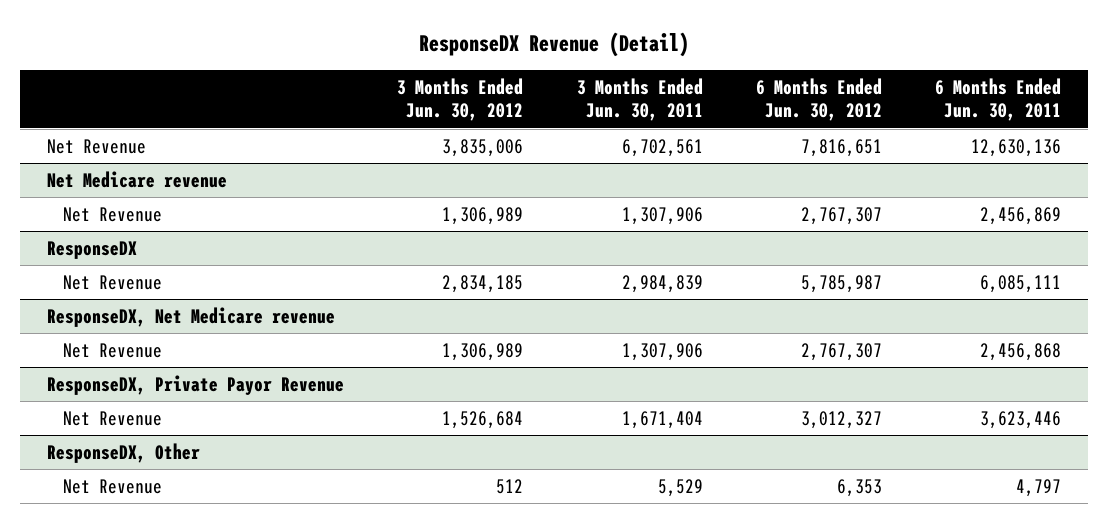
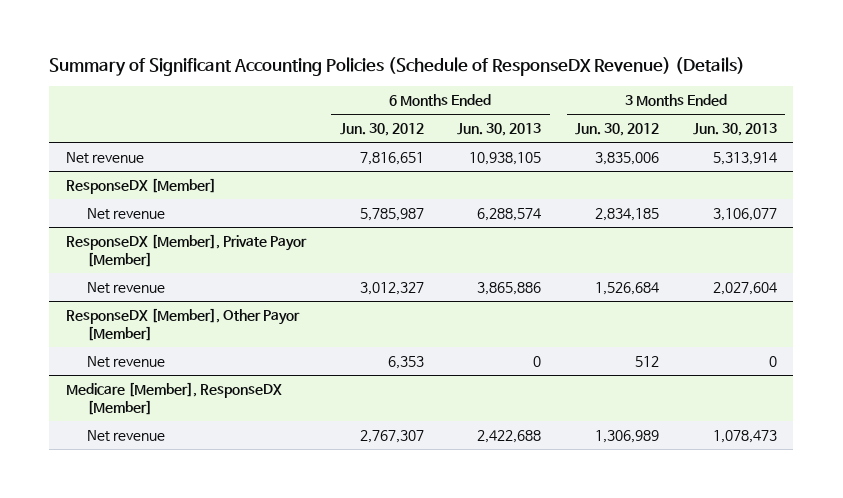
- ResponseDX Revenue (Detail)
+ Summary of Significant Accounting Policies (Schedule of ResponseDX Revenue) (Details)
- | 3 Months Ended Jun. 30, 2012 | 3 Months Ended Jun. 30, 2011 | 6 Months Ended Jun. 30, 2012 | 6 Months Ended Jun. 30, 2011
+ | 6 Months Ended Jun. 30, 2012 | 6 Months Ended Jun. 30, 2013 | 3 Months Ended Jun. 30, 2012 | 3 Months Ended Jun. 30, 2013
- Net Revenue | 3,835,006 | 6,702,561 | 7,816,651 | 12,630,136
- Net Medicare revenue
- Net Revenue | 1,306,989 | 1,307,906 | 2,767,307 | 2,456,869
- ResponseDX
- Net Revenue | 2,834,185 | 2,984,839 | 5,785,987 | 6,085,111
- ResponseDX, Net Medicare revenue
- Net Revenue | 1,306,989 | 1,307,906 | 2,767,307 | 2,456,868
- ResponseDX, Private Payor Revenue
- Net Revenue | 1,526,684 | 1,671,404 | 3,012,327 | 3,623,446
- ResponseDX, Other
- Net Revenue | 512 | 5,529 | 6,353 | 4,797
+ Net revenue | 7,816,651 | 10,938,105 | 3,835,006 | 5,313,914
+ ResponseDX [Member]
+ Net revenue | 5,785,987 | 6,288,574 | 2,834,185 | 3,106,077
+ ResponseDX [Member], Private Payor [Member]
+ Net revenue | 3,012,327 | 3,865,886 | 1,526,684 | 2,027,604
+ ResponseDX [Member], Other Payor [Member]
+ Net revenue | 6,353 | 0 | 512 | 0
+ Medicare [Member], ResponseDX [Member]
+ Net revenue | 2,767,307 | 2,422,688 | 1,306,989 | 1,078,473

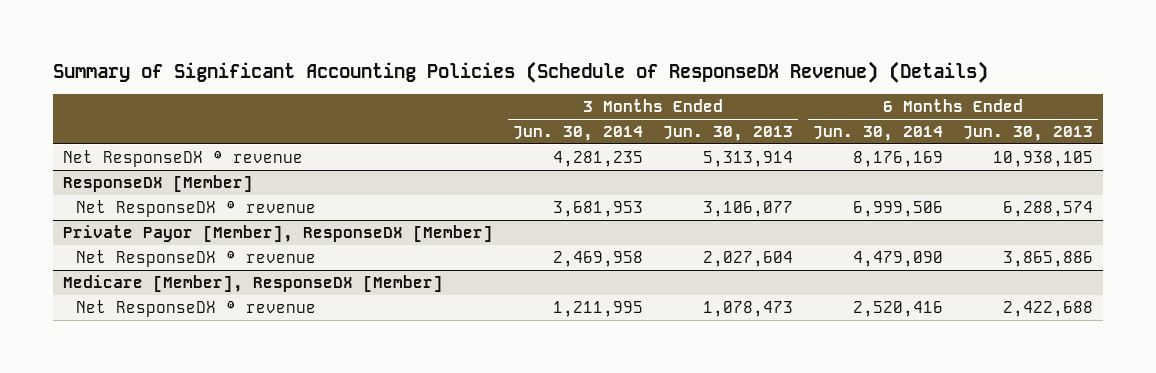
- | 6 Months Ended Jun. 30, 2012 | 6 Months Ended Jun. 30, 2013 | 3 Months Ended Jun. 30, 2012 | 3 Months Ended Jun. 30, 2013
+ | 3 Months Ended Jun. 30, 2014 | 3 Months Ended Jun. 30, 2013 | 6 Months Ended Jun. 30, 2014 | 6 Months Ended Jun. 30, 2013
- Net revenue | 7,816,651 | 10,938,105 | 3,835,006 | 5,313,914
+ Net ResponseDX ® revenue | 4,281,235 | 5,313,914 | 8,176,169 | 10,938,105
@ ResponseDX [Member]
- Net revenue | 5,785,987 | 6,288,574 | 2,834,185 | 3,106,077
- ResponseDX [Member], Private Payor [Member]
- Net revenue | 3,012,327 | 3,865,886 | 1,526,684 | 2,027,604
- ResponseDX [Member], Other Payor [Member]
- Net revenue | 6,353 | 0 | 512 | 0
@ ResponseDX [Member]
+ Net ResponseDX ® revenue | 3,681,953 | 3,106,077 | 6,999,506 | 6,288,574
+ Private Payor [Member], ResponseDX [Member]
+ Net ResponseDX ® revenue | 2,469,958 | 2,027,604 | 4,479,090 | 3,865,886
@ Medicare [Member], ResponseDX [Member]
- Net revenue | 2,767,307 | 2,422,688 | 1,306,989 | 1,078,473
+ Net ResponseDX ® revenue | 1,211,995 | 1,078,473 | 2,520,416 | 2,422,688

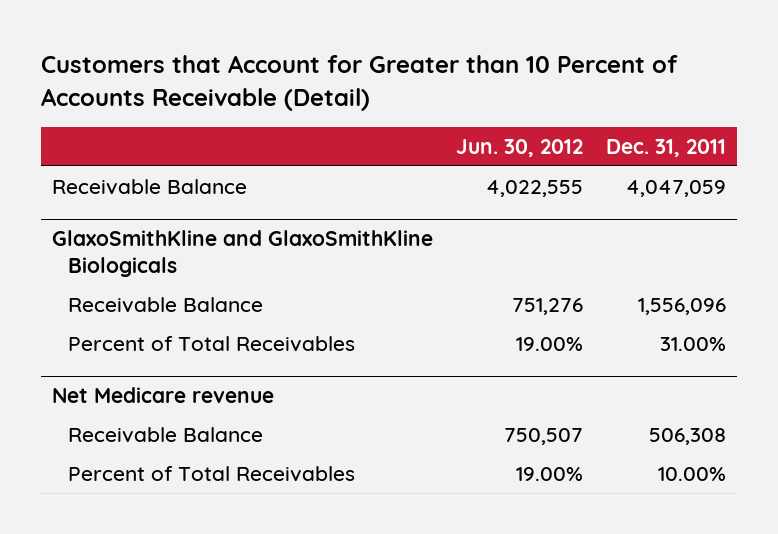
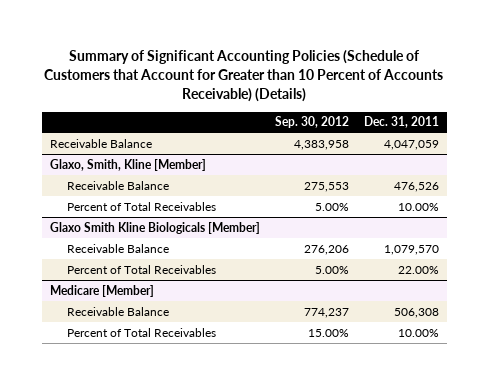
- Customers that Account for Greater than 10 Percent of Accounts Receivable (Detail)
+ Summary of Significant Accounting Policies (Schedule of Customers that Account for Greater than 10 Percent of Accounts Receivable) (Details)
- | Jun. 30, 2012 | Dec. 31, 2011
+ | Sep. 30, 2012 | Dec. 31, 2011
- GlaxoSmithKline and GlaxoSmithKline Biologicals
- Receivable Balance | 751,276 | 1,556,096
- Percent of Total Receivables | 19.00% | 31.00%
- Net Medicare revenue
+ Glaxo, Smith, Kline [Member]
+ Receivable Balance | 275,553 | 476,526
+ Percent of Total Receivables | 5.00% | 10.00%
+ Glaxo Smith Kline Biologicals [Member]
+ Receivable Balance | 276,206 | 1,079,570
+ Percent of Total Receivables | 5.00% | 22.00%
+ Medicare [Member]

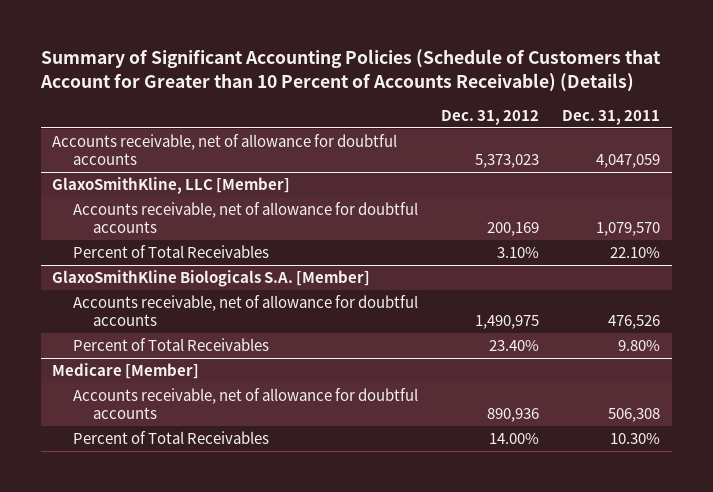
- | Sep. 30, 2012 | Dec. 31, 2011
+ | Dec. 31, 2012 | Dec. 31, 2011
- Receivable Balance | 4,383,958 | 4,047,059
- Glaxo, Smith, Kline [Member]
- Receivable Balance | 275,553 | 476,526
- Percent of Total Receivables | 5.00% | 10.00%
- Glaxo Smith Kline Biologicals [Member]
- Receivable Balance | 276,206 | 1,079,570
- Percent of Total Receivables | 5.00% | 22.00%
+ Accounts receivable, net of allowance for doubtful accounts | 5,373,023 | 4,047,059
+ GlaxoSmithKline, LLC [Member]
+ Accounts receivable, net of allowance for doubtful accounts | 200,169 | 1,079,570
+ Percent of Total Receivables | 3.10% | 22.10%
+ GlaxoSmithKline Biologicals S.A. [Member]
+ Accounts receivable, net of allowance for doubtful accounts | 1,490,975 | 476,526
+ Percent of Total Receivables | 23.40% | 9.80%
@ Medicare [Member]
- Receivable Balance | 774,237 | 506,308
- Percent of Total Receivables | 15.00% | 10.00%
+ Accounts receivable, net of allowance for doubtful accounts | 890,936 | 506,308
+ Percent of Total Receivables | 14.00% | 10.30%

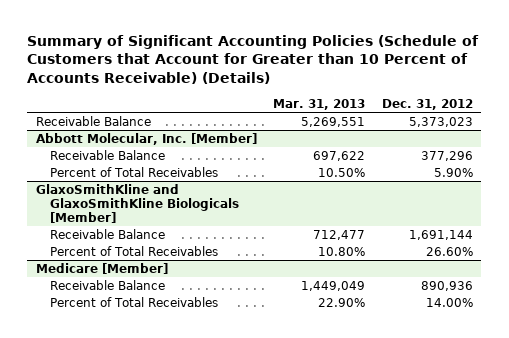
- | Dec. 31, 2012 | Dec. 31, 2011
+ | Mar. 31, 2013 | Dec. 31, 2012
- Accounts receivable, net of allowance for doubtful accounts | 5,373,023 | 4,047,059
- GlaxoSmithKline, LLC [Member]
- Accounts receivable, net of allowance for doubtful accounts | 200,169 | 1,079,570
- Percent of Total Receivables | 3.10% | 22.10%
- GlaxoSmithKline Biologicals S.A. [Member]
- Accounts receivable, net of allowance for doubtful accounts | 1,490,975 | 476,526
- Percent of Total Receivables | 23.40% | 9.80%
+ Receivable Balance | 5,269,551 | 5,373,023
+ Abbott Molecular, Inc. [Member]
+ Receivable Balance | 697,622 | 377,296
+ Percent of Total Receivables | 10.50% | 5.90%
+ GlaxoSmithKline and GlaxoSmithKline Biologicals [Member]
+ Receivable Balance | 712,477 | 1,691,144
+ Percent of Total Receivables | 10.80% | 26.60%
@ Medicare [Member]
- Accounts receivable, net of allowance for doubtful accounts | 890,936 | 506,308
+ Receivable Balance | 1,449,049 | 890,936

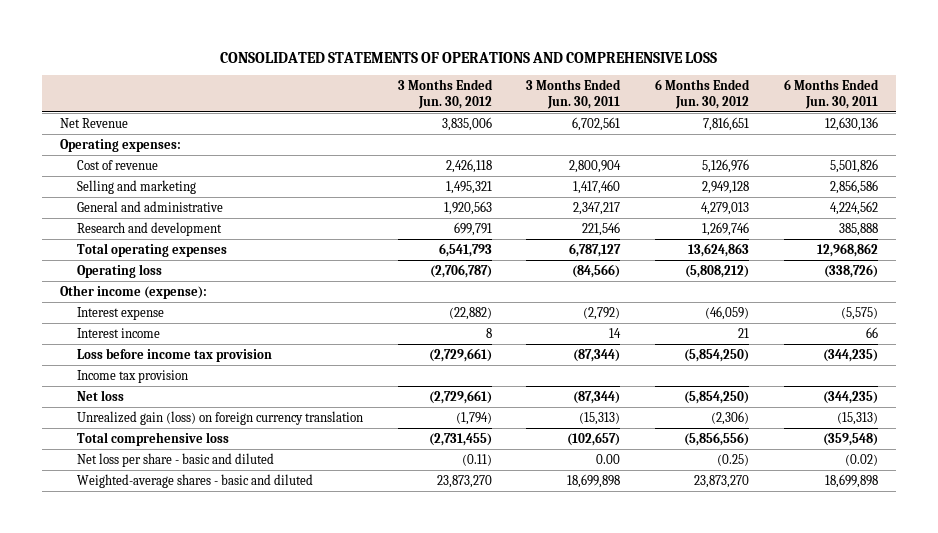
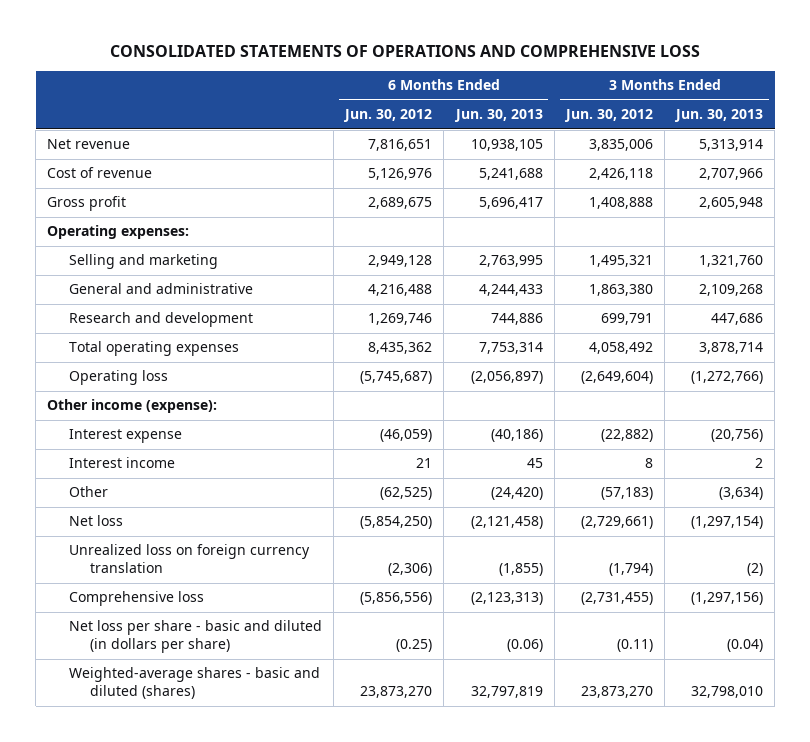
- | 3 Months Ended Jun. 30, 2012 | 3 Months Ended Jun. 30, 2011 | 6 Months Ended Jun. 30, 2012 | 6 Months Ended Jun. 30, 2011
+ | 6 Months Ended Jun. 30, 2012 | 6 Months Ended Jun. 30, 2013 | 3 Months Ended Jun. 30, 2012 | 3 Months Ended Jun. 30, 2013
- Net Revenue | 3,835,006 | 6,702,561 | 7,816,651 | 12,630,136
+ Net revenue | 7,816,651 | 10,938,105 | 3,835,006 | 5,313,914
+ Gross profit | 2,689,675 | 5,696,417 | 1,408,888 | 2,605,948
moved down: Operating expenses:
- General and administrative | 1,920,563 | 2,347,217 | 4,279,013 | 4,224,562
+ General and administrative | 4,216,488 | 4,244,433 | 1,863,380 | 2,109,268
- Total operating expenses | 6,541,793 | 6,787,127 | 13,624,863 | 12,968,862
- Operating loss | (2,706,787) | (84,566) | (5,808,212) | (338,726)
+ Total operating expenses | 8,435,362 | 7,753,314 | 4,058,492 | 3,878,714
+ Operating loss | (5,745,687) | (2,056,897) | (2,649,604) | (1,272,766)
- Loss before income tax provision | (2,729,661) | (87,344) | (5,854,250) | (344,235)
- Income tax provision
+ Other | (62,525) | (24,420) | (57,183) | (3,634)
- Unrealized gain (loss) on foreign currency translation | (1,794) | (15,313) | (2,306) | (15,313)
- Total comprehensive loss | (2,731,455) | (102,657) | (5,856,556) | (359,548)
- Net loss per share - basic and diluted | (0.11) | 0.00 | (0.25) | (0.02)
- Weighted-average shares - basic and diluted | 23,873,270 | 18,699,898 | 23,873,270 | 18,699,898
+ Unrealized loss on foreign currency translation | (2,306) | (1,855) | (1,794) | (2)
+ Comprehensive loss | (5,856,556) | (2,123,313) | (2,731,455) | (1,297,156)
+ Net loss per share - basic and diluted (in dollars per share) | (0.25) | (0.06) | (0.11) | (0.04)
+ Weighted-average shares - basic and diluted (shares) | 23,873,270 | 32,797,819 | 23,873,270 | 32,798,010

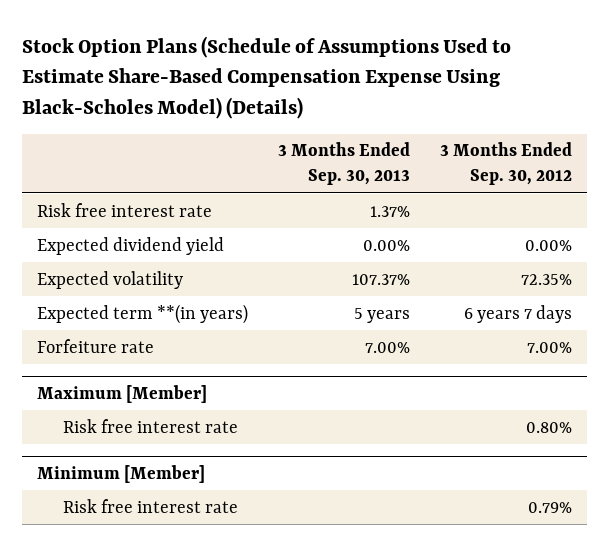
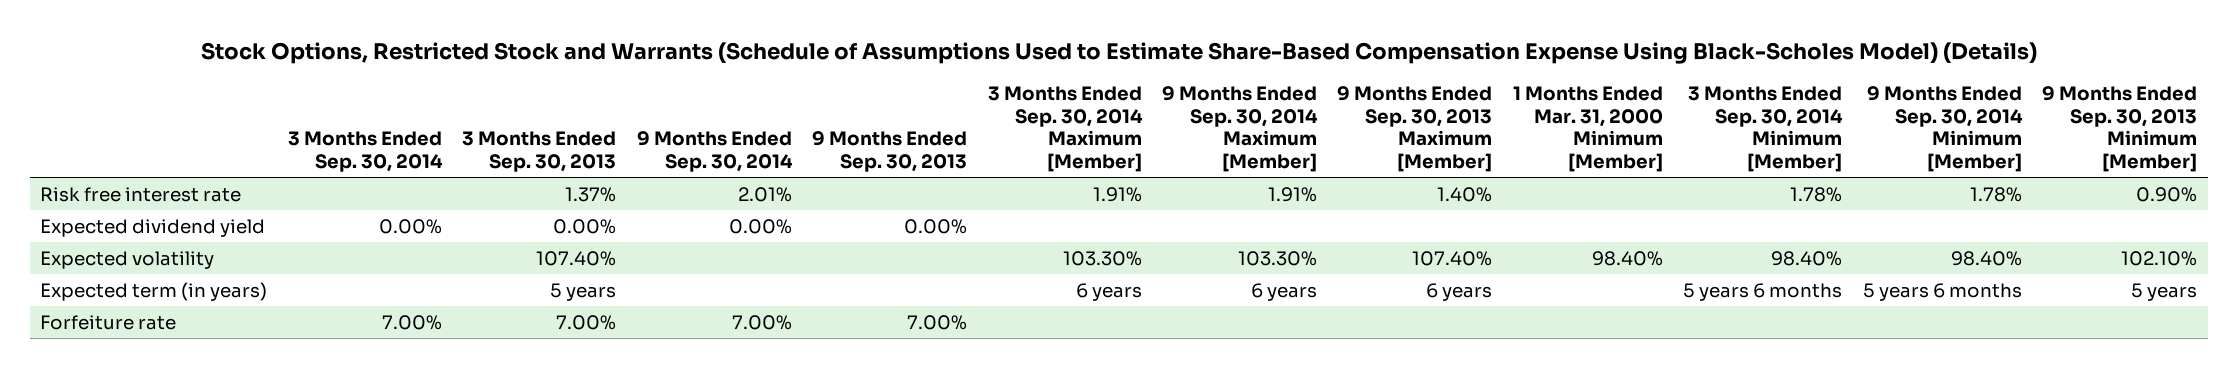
- Stock Option Plans (Schedule of Assumptions Used to Estimate Share-Based Compensation Expense Using Black-Scholes Model) (Details)
+ Stock Options, Restricted Stock and Warrants (Schedule of Assumptions Used to Estimate Share-Based Compensation Expense Using Black-Scholes Model) (Details)
- | 3 Months Ended Sep. 30, 2013 | 3 Months Ended Sep. 30, 2012
+ | 3 Months Ended Sep. 30, 2014 | 3 Months Ended Sep. 30, 2013 | 9 Months Ended Sep. 30, 2014 | 9 Months Ended Sep. 30, 2013 | 3 Months Ended Sep. 30, 2014 Maximum [Member] | 9 Months Ended Sep. 30, 2014 Maximum [Member] | 9 Months Ended Sep. 30, 2013 Maximum [Member] | 1 Months Ended Mar. 31, 2000 Minimum [Member] | 3 Months Ended Sep. 30, 2014 Minimum [Member] | 9 Months Ended Sep. 30, 2014 Minimum [Member] | 9 Months Ended Sep. 30, 2013 Minimum [Member]
- Expected volatility | 107.37% | 72.35%
- Expected term **(in years) | 5 years | 6 years 7 days
+ Expected volatility | | 107.40% | | | 103.30% | 103.30% | 107.40% | 98.40% | 98.40% | 98.40% | 102.10%
+ Expected term (in years) | | 5 years | | | 6 years | 6 years | 6 years | | 5 years 6 months | 5 years 6 months | 5 years
- Maximum [Member]
- Risk free interest rate | | 0.80%
- Minimum [Member]
- Risk free interest rate | | 0.79%

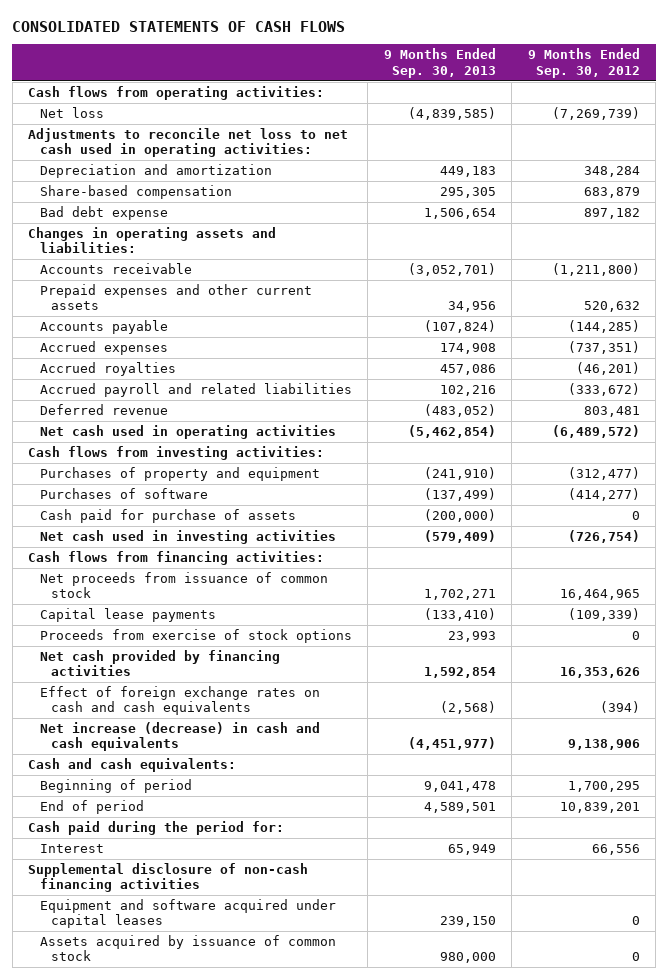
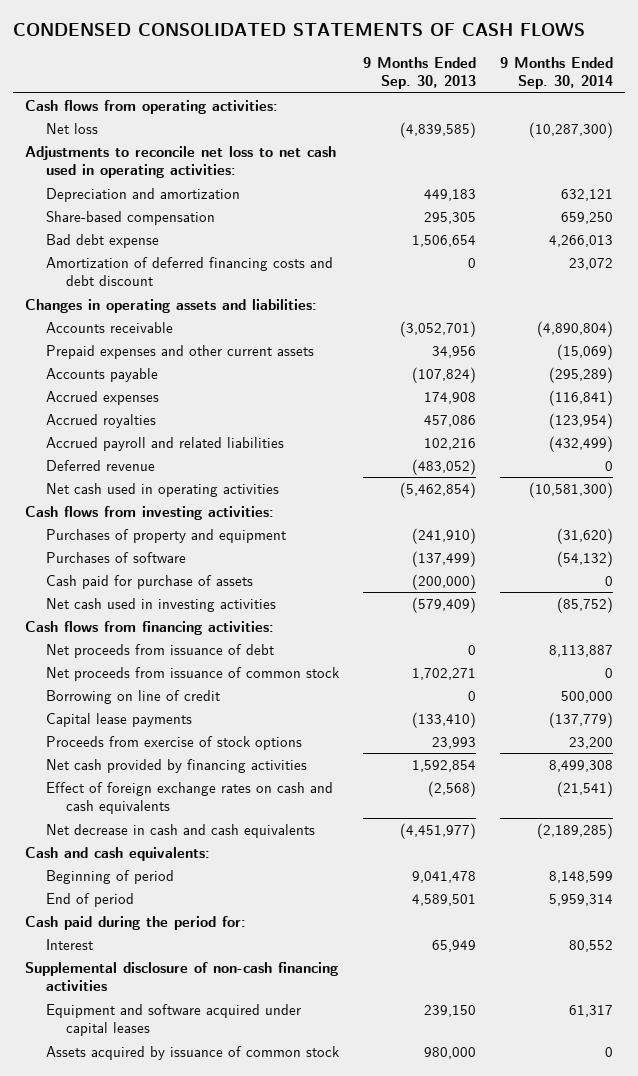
- CONSOLIDATED STATEMENTS OF CASH FLOWS
+ CONDENSED CONSOLIDATED STATEMENTS OF CASH FLOWS
- | 9 Months Ended Sep. 30, 2013 | 9 Months Ended Sep. 30, 2012
+ | 9 Months Ended Sep. 30, 2013 | 9 Months Ended Sep. 30, 2014
+ Amortization of deferred financing costs and debt discount | 0 | 23,072
+ Net proceeds from issuance of debt | 0 | 8,113,887
+ Borrowing on line of credit | 0 | 500,000
- Net increase (decrease) in cash and cash equivalents | (4,451,977) | 9,138,906
+ Net decrease in cash and cash equivalents | (4,451,977) | (2,189,285)

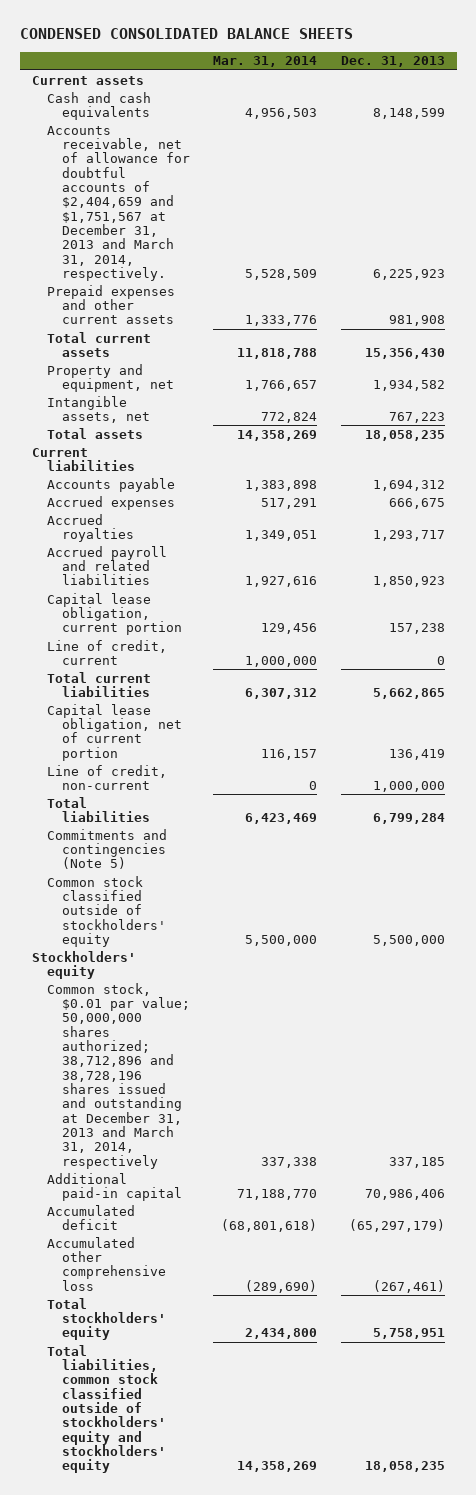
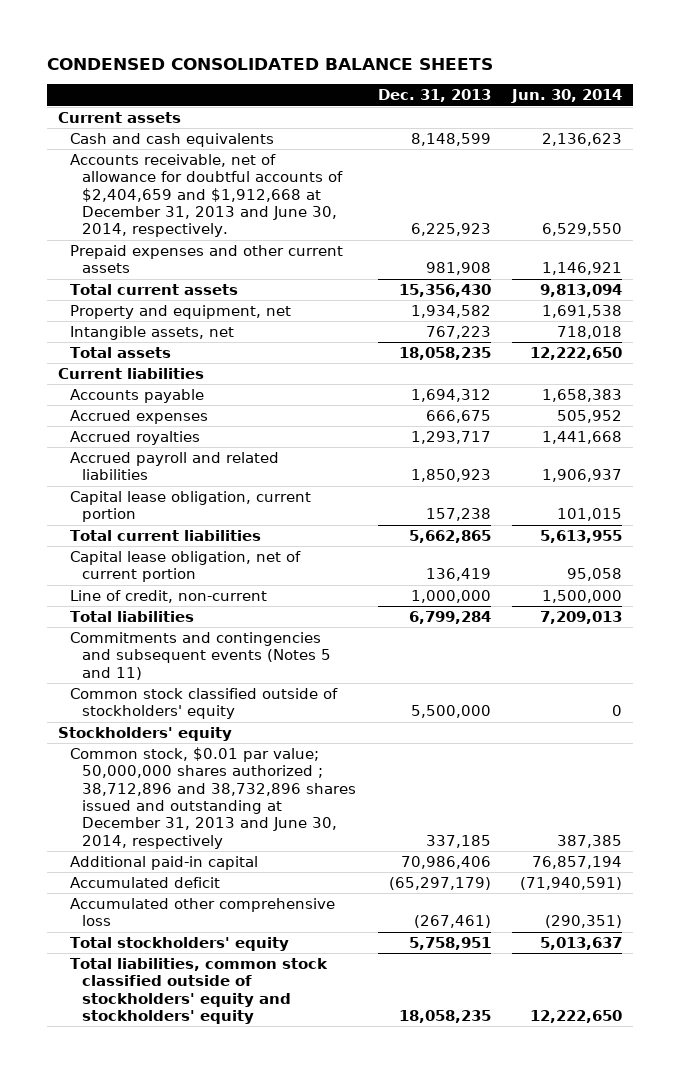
- | Mar. 31, 2014 | Dec. 31, 2013
+ | Dec. 31, 2013 | Jun. 30, 2014
- Accounts receivable, net of allowance for doubtful accounts of $2,404,659 and $1,751,567 at December 31, 2013 and March 31, 2014, respectively. | 5,528,509 | 6,225,923
+ Accounts receivable, net of allowance for doubtful accounts of $2,404,659 and $1,912,668 at December 31, 2013 and June 30, 2014, respectively. | 6,225,923 | 6,529,550
- Line of credit, current | 1,000,000 | 0
- Commitments and contingencies (Note 5)
+ Commitments and contingencies and subsequent events (Notes 5 and 11)
- Common stock, $0.01 par value; 50,000,000 shares authorized; 38,712,896 and 38,728,196 shares issued and outstanding at December 31, 2013 and March 31, 2014, respectively | 337,338 | 337,185
+ Common stock, $0.01 par value; 50,000,000 shares authorized ; 38,712,896 and 38,732,896 shares issued and outstanding at December 31, 2013 and June 30, 2014, respectively | 337,185 | 387,385

